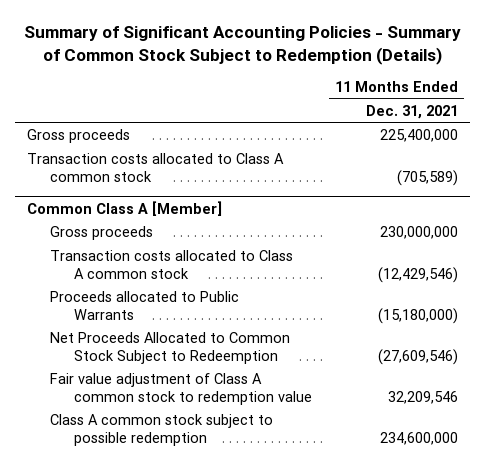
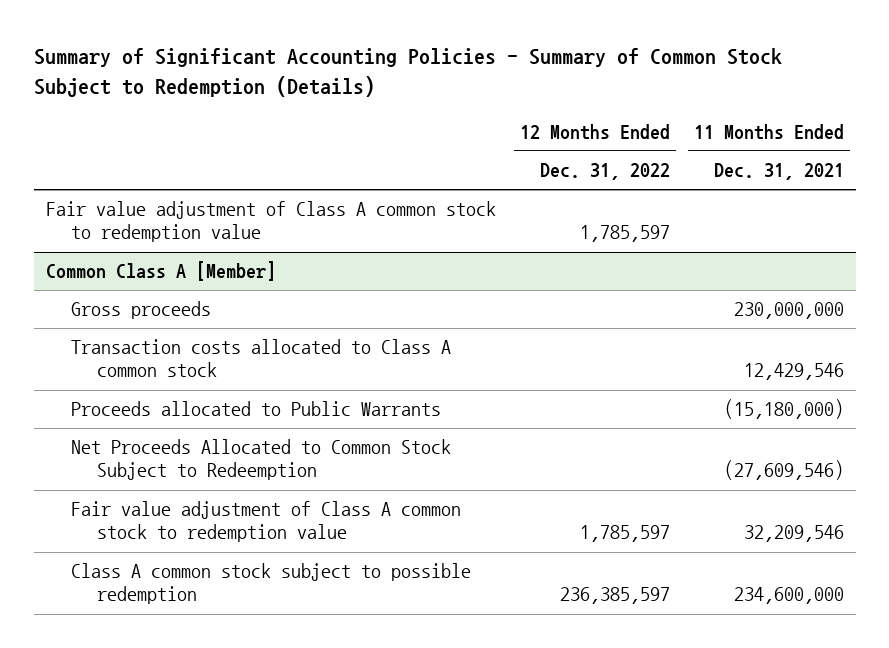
- | 11 Months Ended Dec. 31, 2021
+ | 12 Months Ended Dec. 31, 2022 | 11 Months Ended Dec. 31, 2021
- Gross proceeds | 225,400,000
- Transaction costs allocated to Class A common stock | (705,589)
+ Fair value adjustment of Class A common stock to redemption value | 1,785,597 |
@ Common Class A [Member]
- Transaction costs allocated to Class A common stock | (12,429,546)
+ Transaction costs allocated to Class A common stock | | 12,429,546

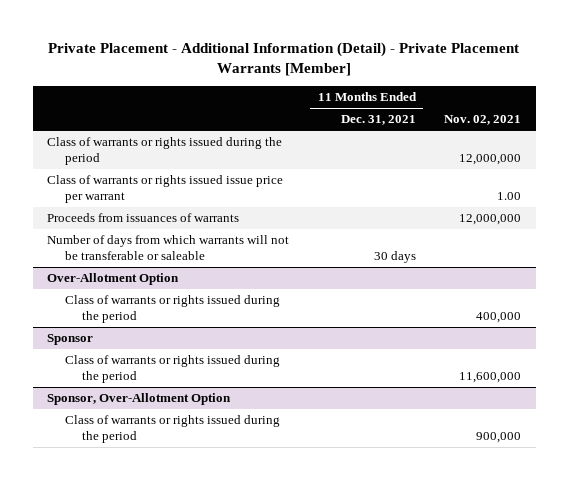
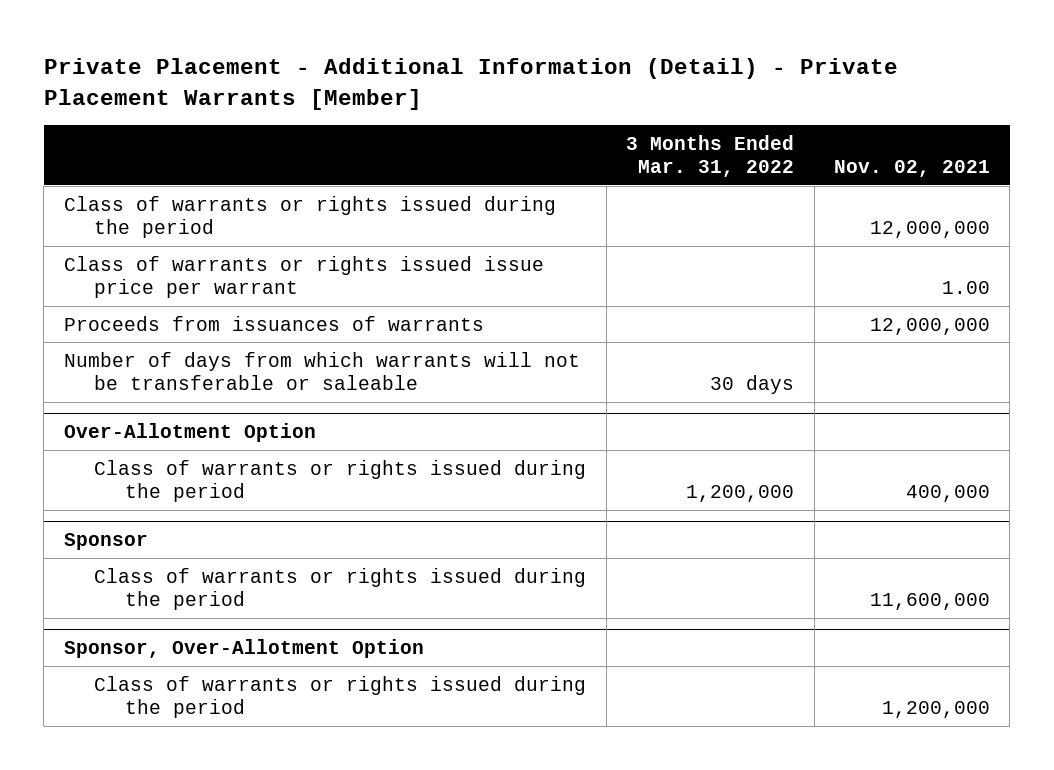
- | 11 Months Ended Dec. 31, 2021 | Nov. 02, 2021
+ | 3 Months Ended Mar. 31, 2022 | Nov. 02, 2021
@ Sponsor, Over-Allotment Option
- Class of warrants or rights issued during the period | | 900,000
+ Class of warrants or rights issued during the period | | 1,200,000

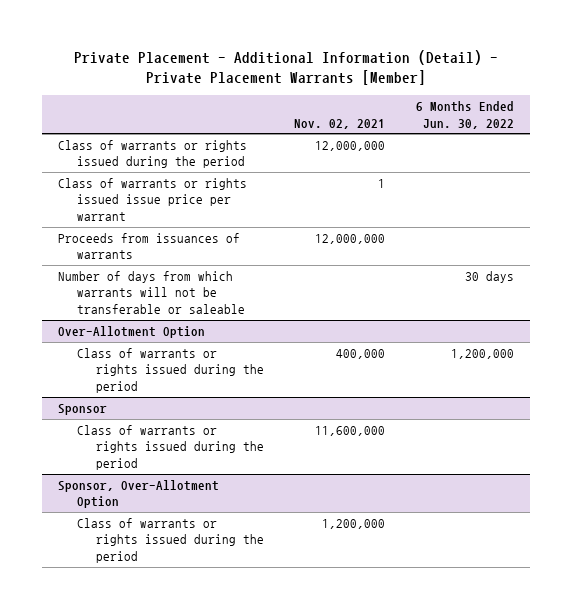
- | 3 Months Ended Mar. 31, 2022 | Nov. 02, 2021
+ | Nov. 02, 2021 | 6 Months Ended Jun. 30, 2022
- Class of warrants or rights issued issue price per warrant | | 1.00
+ Class of warrants or rights issued issue price per warrant | 1 |

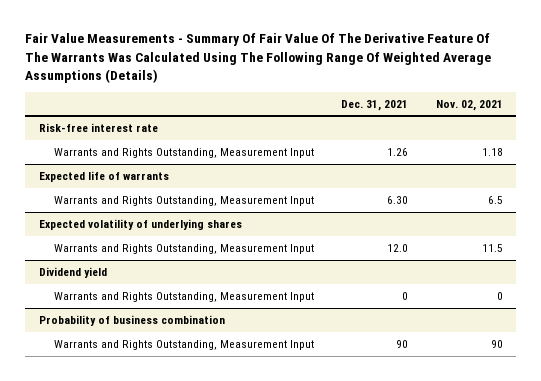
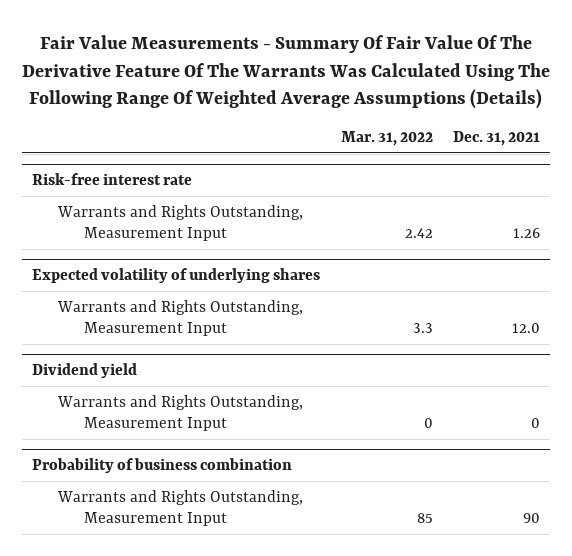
- | Dec. 31, 2021 | Nov. 02, 2021
+ | Mar. 31, 2022 | Dec. 31, 2021
- Expected life of warrants
- Warrants and Rights Outstanding, Measurement Input | 6.30 | 6.5

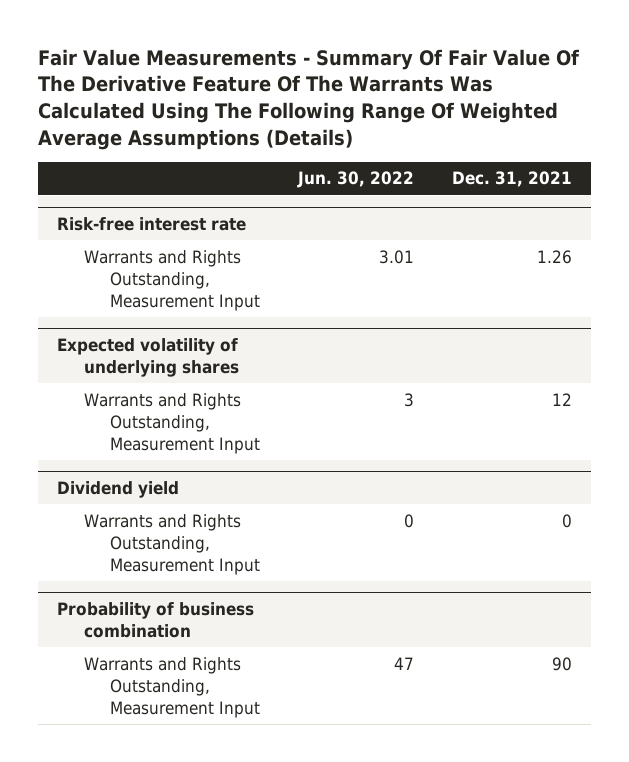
- | Mar. 31, 2022 | Dec. 31, 2021
+ | Jun. 30, 2022 | Dec. 31, 2021
@ Expected volatility of underlying shares
- Warrants and Rights Outstanding, Measurement Input | 3.3 | 12.0
+ Warrants and Rights Outstanding, Measurement Input | 3 | 12

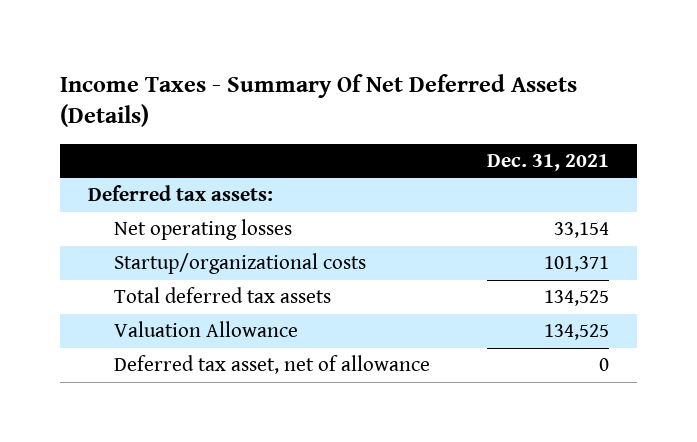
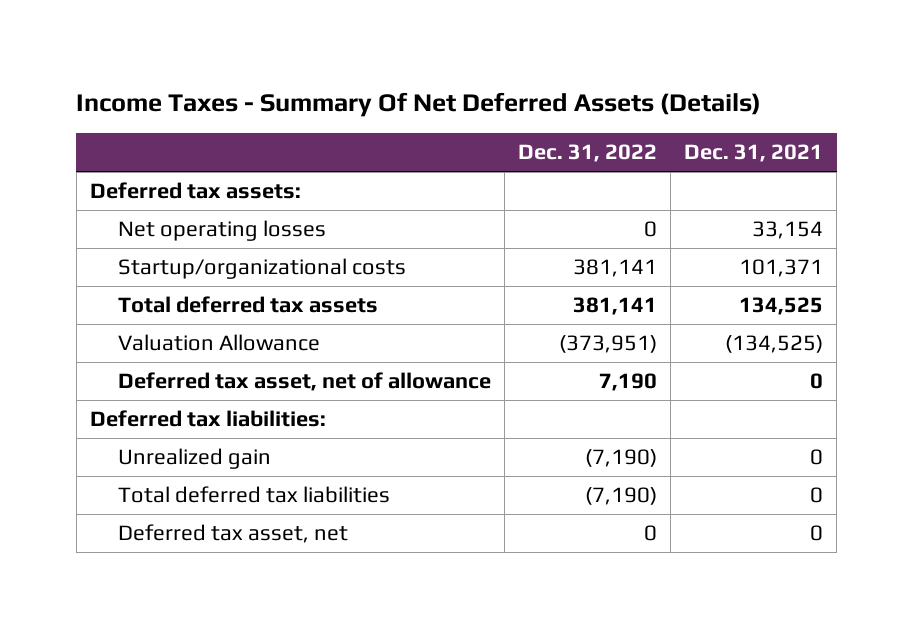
- | Dec. 31, 2021
+ | Dec. 31, 2022 | Dec. 31, 2021
- Valuation Allowance | 134,525
+ Valuation Allowance | (373,951) | (134,525)
+ Deferred tax liabilities:
+ Unrealized gain | (7,190) | 0
+ Total deferred tax liabilities | (7,190) | 0
+ Deferred tax asset, net | 0 | 0

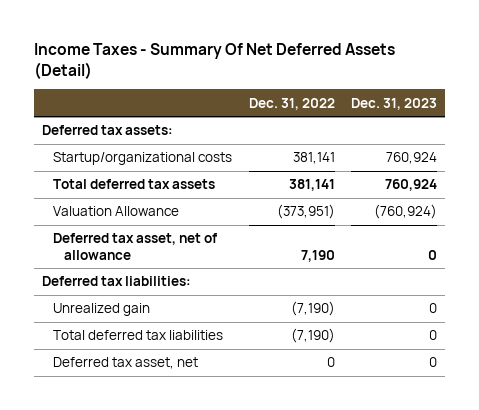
- Income Taxes - Summary Of Net Deferred Assets (Details)
+ Income Taxes - Summary Of Net Deferred Assets (Detail)
- | Dec. 31, 2022 | Dec. 31, 2021
+ | Dec. 31, 2022 | Dec. 31, 2023
- Net operating losses | 0 | 33,154

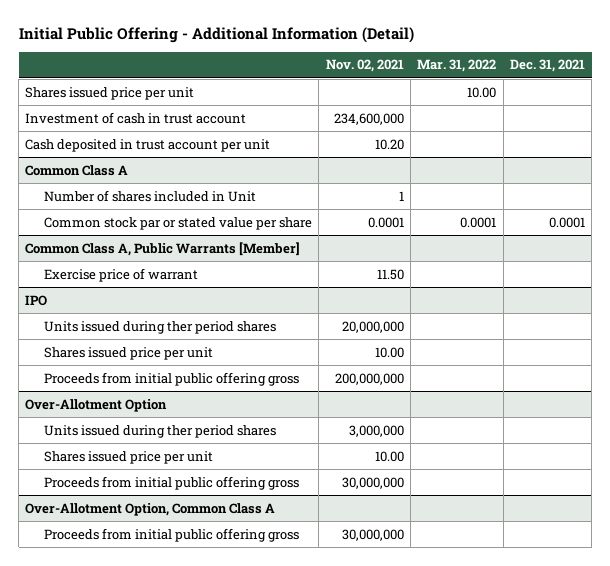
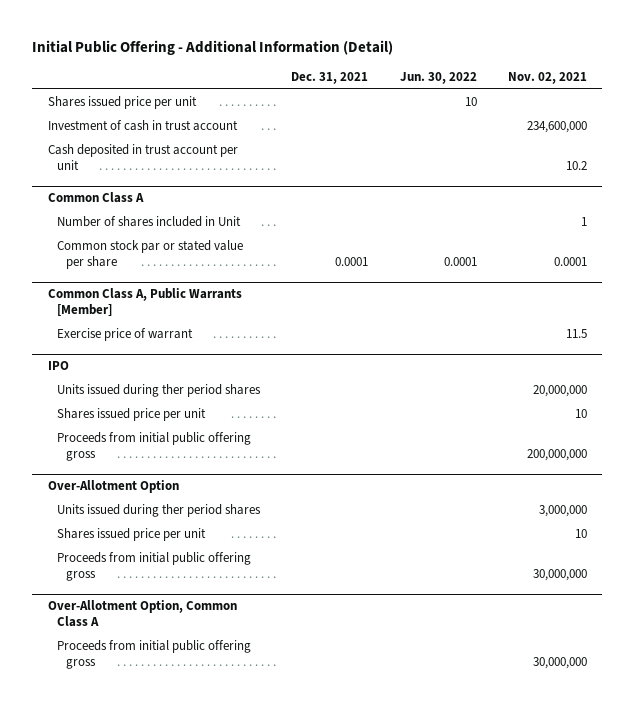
- | Nov. 02, 2021 | Mar. 31, 2022 | Dec. 31, 2021
+ | Dec. 31, 2021 | Jun. 30, 2022 | Nov. 02, 2021
- Cash deposited in trust account per unit | 10.20 | |
+ Cash deposited in trust account per unit | | | 10.2
@ Common Class A, Public Warrants [Member]
- Exercise price of warrant | 11.50 | |
+ Exercise price of warrant | | | 11.5
@ IPO
- Shares issued price per unit | 10.00 | |
+ Shares issued price per unit | | | 10
@ Over-Allotment Option
- Shares issued price per unit | 10.00 | |
+ Shares issued price per unit | | | 10

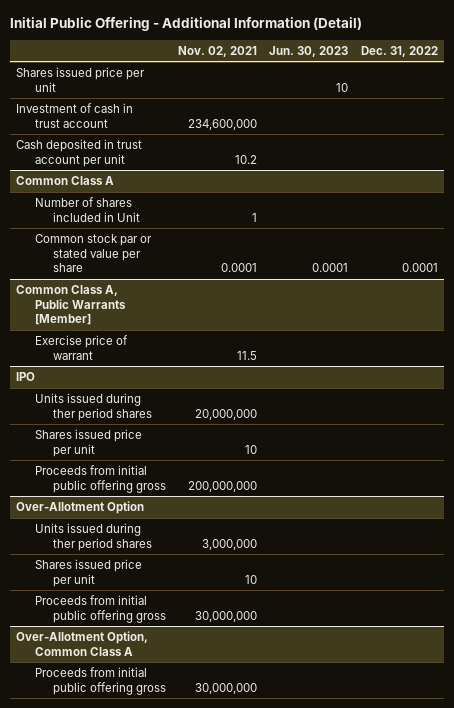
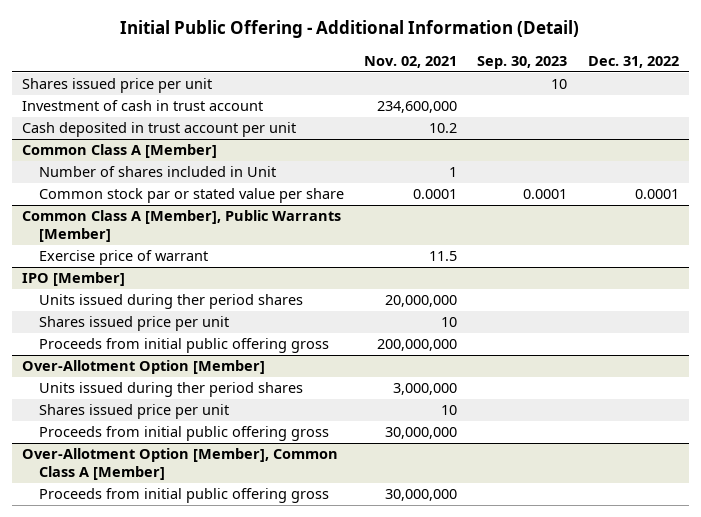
- | Nov. 02, 2021 | Jun. 30, 2023 | Dec. 31, 2022
+ | Nov. 02, 2021 | Sep. 30, 2023 | Dec. 31, 2022
- Common Class A
+ Common Class A [Member]
- Common Class A, Public Warrants [Member]
+ Common Class A [Member], Public Warrants [Member]
- IPO
+ IPO [Member]
- Over-Allotment Option
+ Over-Allotment Option [Member]
- Over-Allotment Option, Common Class A
+ Over-Allotment Option [Member], Common Class A [Member]

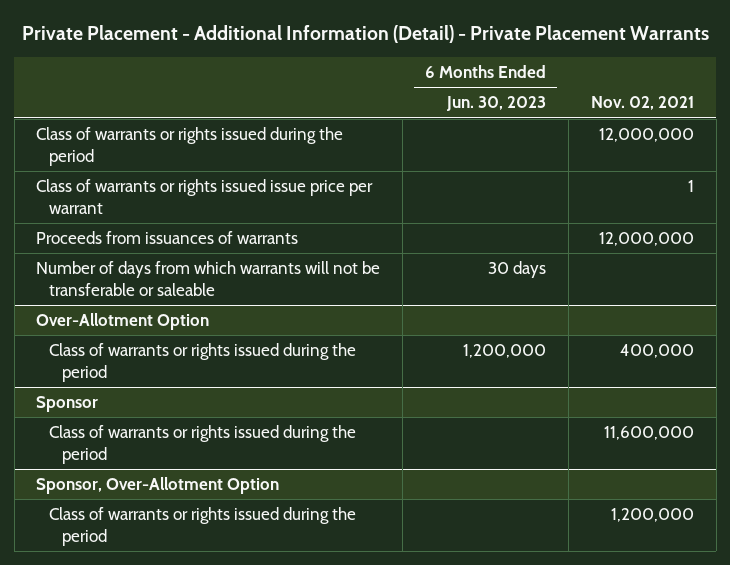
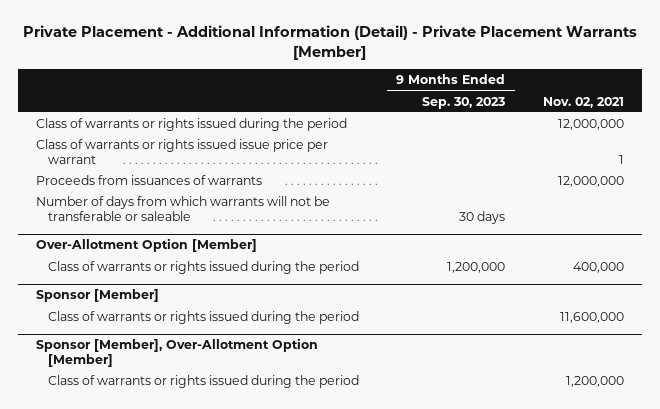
- Private Placement - Additional Information (Detail) - Private Placement Warrants
+ Private Placement - Additional Information (Detail) - Private Placement Warrants [Member]
- | 6 Months Ended Jun. 30, 2023 | Nov. 02, 2021
+ | 9 Months Ended Sep. 30, 2023 | Nov. 02, 2021
- Over-Allotment Option
+ Over-Allotment Option [Member]
- Sponsor
+ Sponsor [Member]
- Sponsor, Over-Allotment Option
+ Sponsor [Member], Over-Allotment Option [Member]

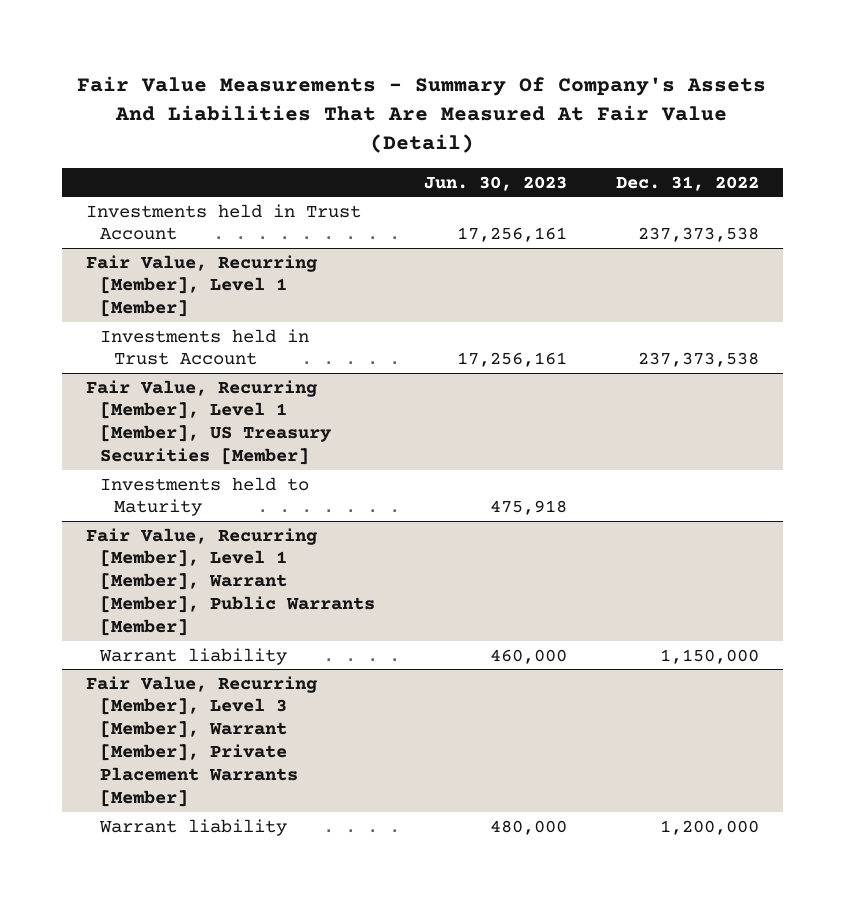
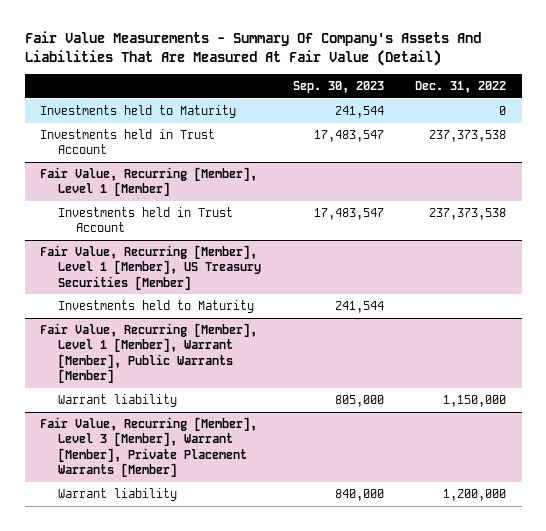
- | Jun. 30, 2023 | Dec. 31, 2022
+ | Sep. 30, 2023 | Dec. 31, 2022
+ Investments held to Maturity | 241,544 | 0

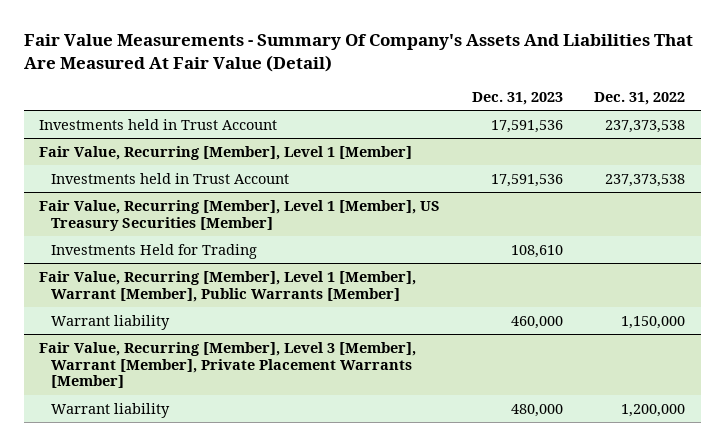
- | Sep. 30, 2023 | Dec. 31, 2022
+ | Dec. 31, 2023 | Dec. 31, 2022
- Investments held to Maturity | 241,544 | 0
@ Fair Value, Recurring [Member], Level 1 [Member], US Treasury Securities [Member]
- Investments held to Maturity | 241,544 |
+ Investments Held for Trading | 108,610 |

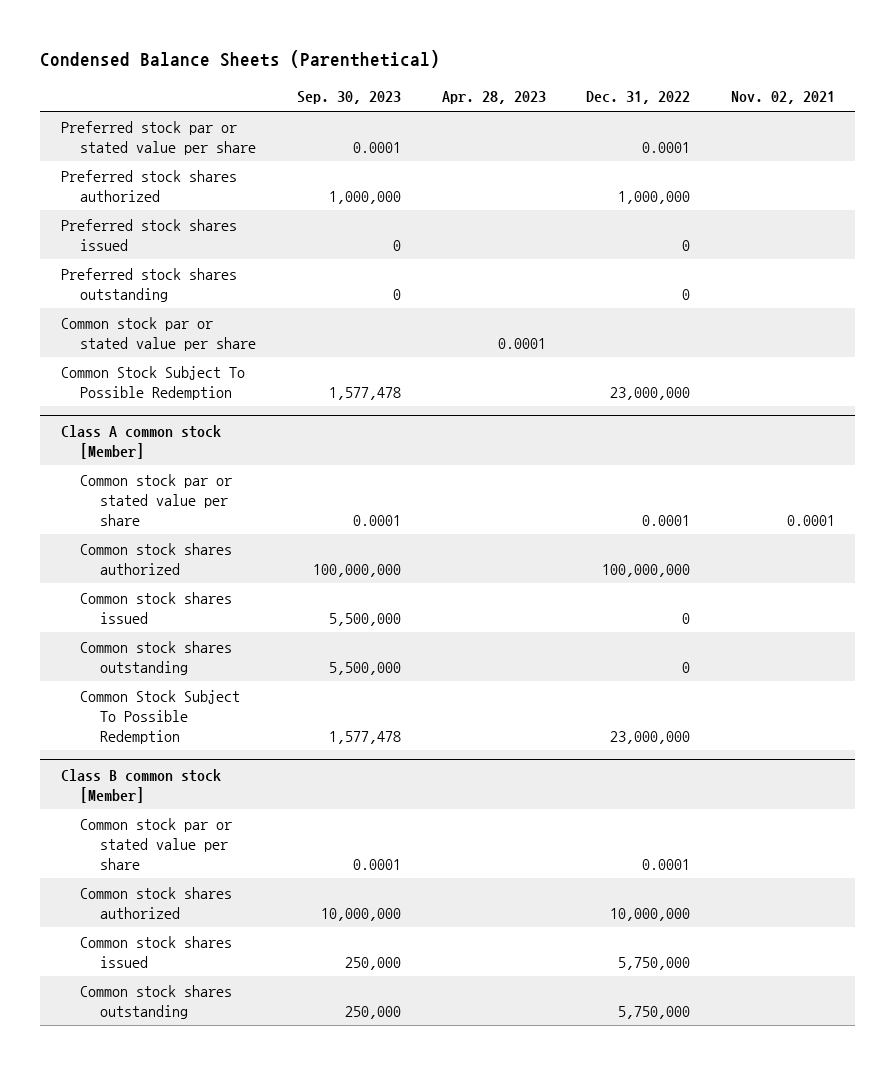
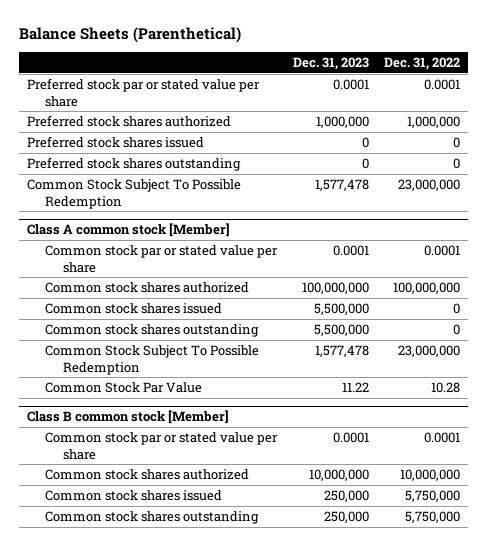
- Condensed Balance Sheets (Parenthetical)
+ Balance Sheets (Parenthetical)
- | Sep. 30, 2023 | Apr. 28, 2023 | Dec. 31, 2022 | Nov. 02, 2021
+ | Dec. 31, 2023 | Dec. 31, 2022
- Common stock par or stated value per share | | 0.0001 | |
@ Class A common stock [Member]
+ Common Stock Par Value | 11.22 | 10.28

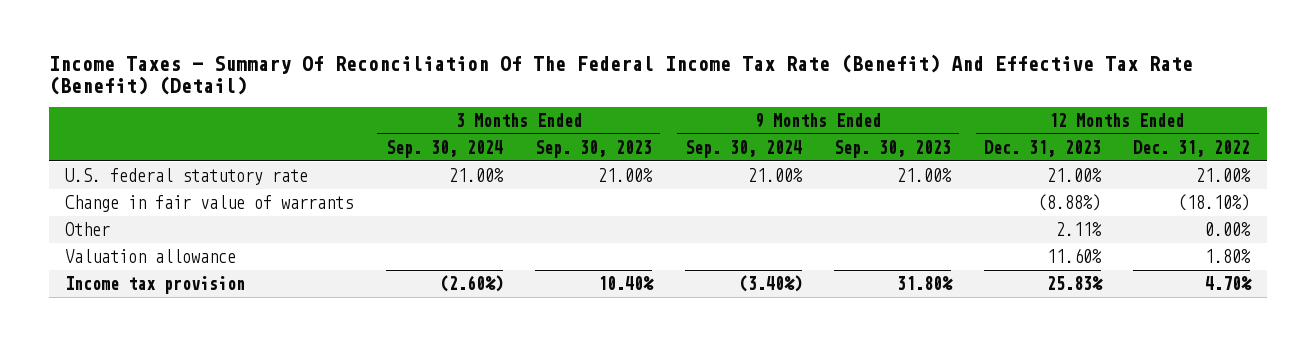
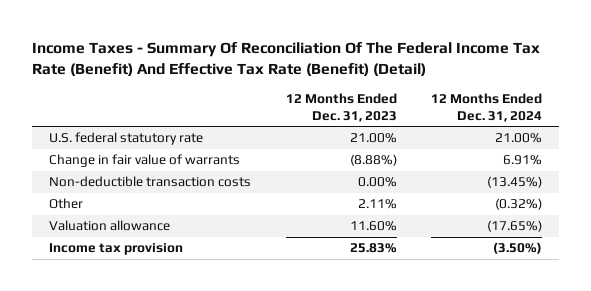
- | 3 Months Ended Sep. 30, 2024 | 3 Months Ended Sep. 30, 2023 | 9 Months Ended Sep. 30, 2024 | 9 Months Ended Sep. 30, 2023 | 12 Months Ended Dec. 31, 2023 | 12 Months Ended Dec. 31, 2022
+ | 12 Months Ended Dec. 31, 2023 | 12 Months Ended Dec. 31, 2024
+ Non-deductible transaction costs | 0.00% | (13.45%)

